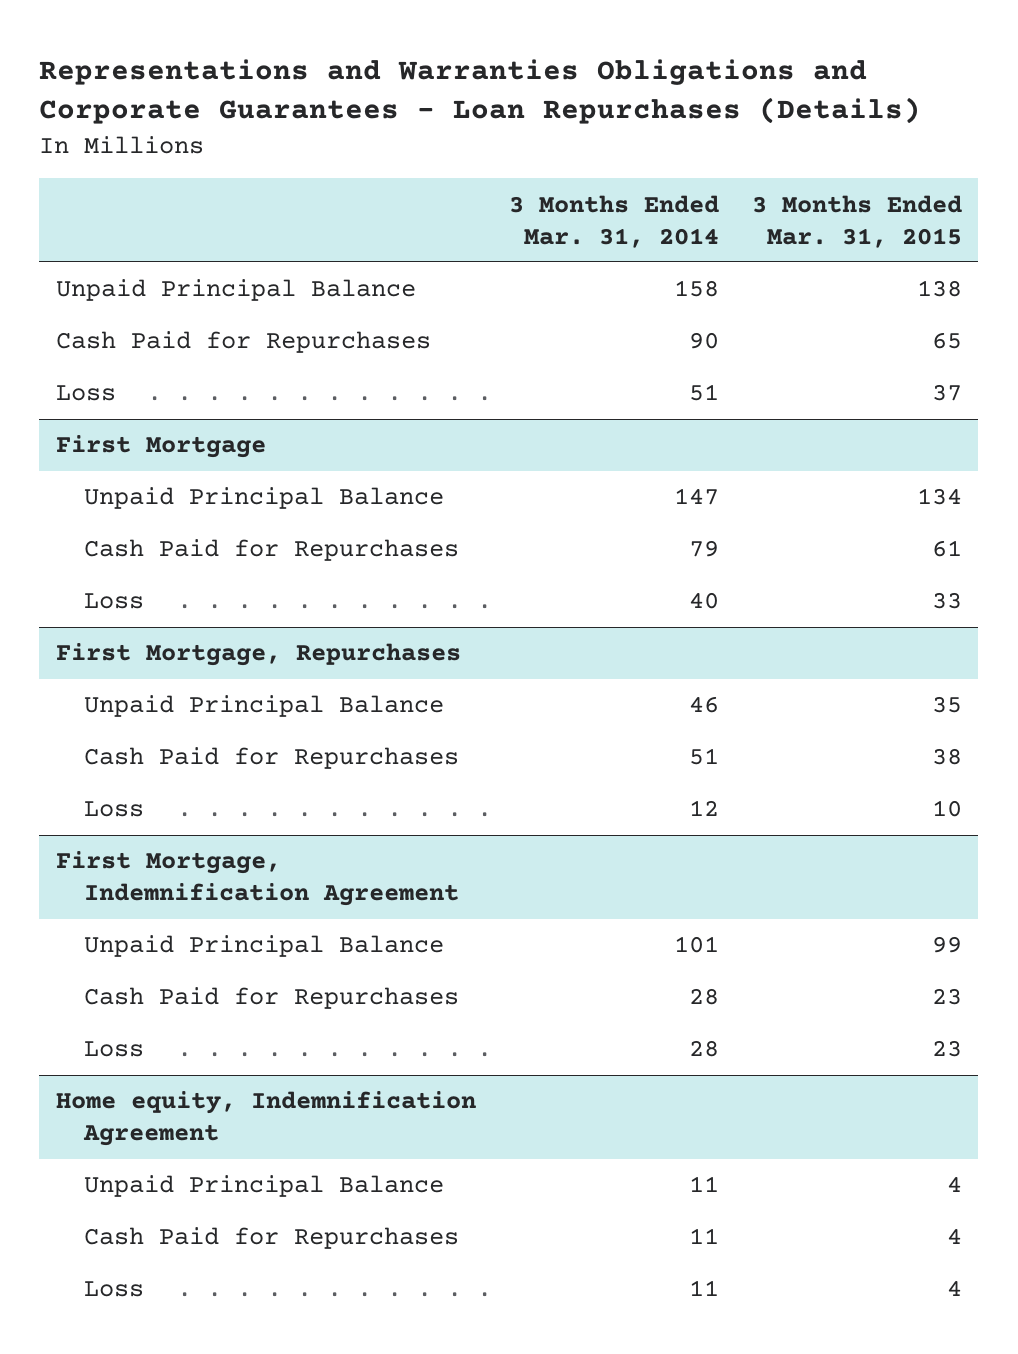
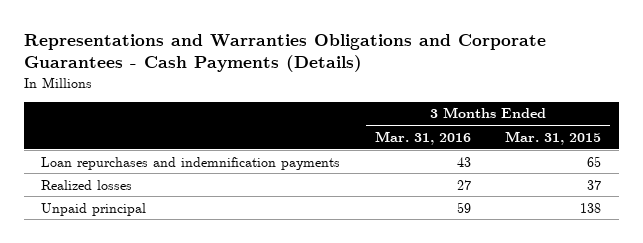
- Representations and Warranties Obligations and Corporate Guarantees - Loan Repurchases (Details)
+ Representations and Warranties Obligations and Corporate Guarantees - Cash Payments (Details)
- | 3 Months Ended Mar. 31, 2014 | 3 Months Ended Mar. 31, 2015
+ | 3 Months Ended Mar. 31, 2016 | 3 Months Ended Mar. 31, 2015
- Unpaid Principal Balance | 158 | 138
- Cash Paid for Repurchases | 90 | 65
- Loss | 51 | 37
- First Mortgage
- Unpaid Principal Balance | 147 | 134
- Cash Paid for Repurchases | 79 | 61
- Loss | 40 | 33
- First Mortgage, Repurchases
- Unpaid Principal Balance | 46 | 35
- Cash Paid for Repurchases | 51 | 38
- Loss | 12 | 10
- First Mortgage, Indemnification Agreement
- Unpaid Principal Balance | 101 | 99
- Cash Paid for Repurchases | 28 | 23
- Loss | 28 | 23
- Home equity, Indemnification Agreement
- Unpaid Principal Balance | 11 | 4
- Cash Paid for Repurchases | 11 | 4
- Loss | 11 | 4
+ Loan repurchases and indemnification payments | 43 | 65
+ Realized losses | 27 | 37
+ Unpaid principal | 59 | 138

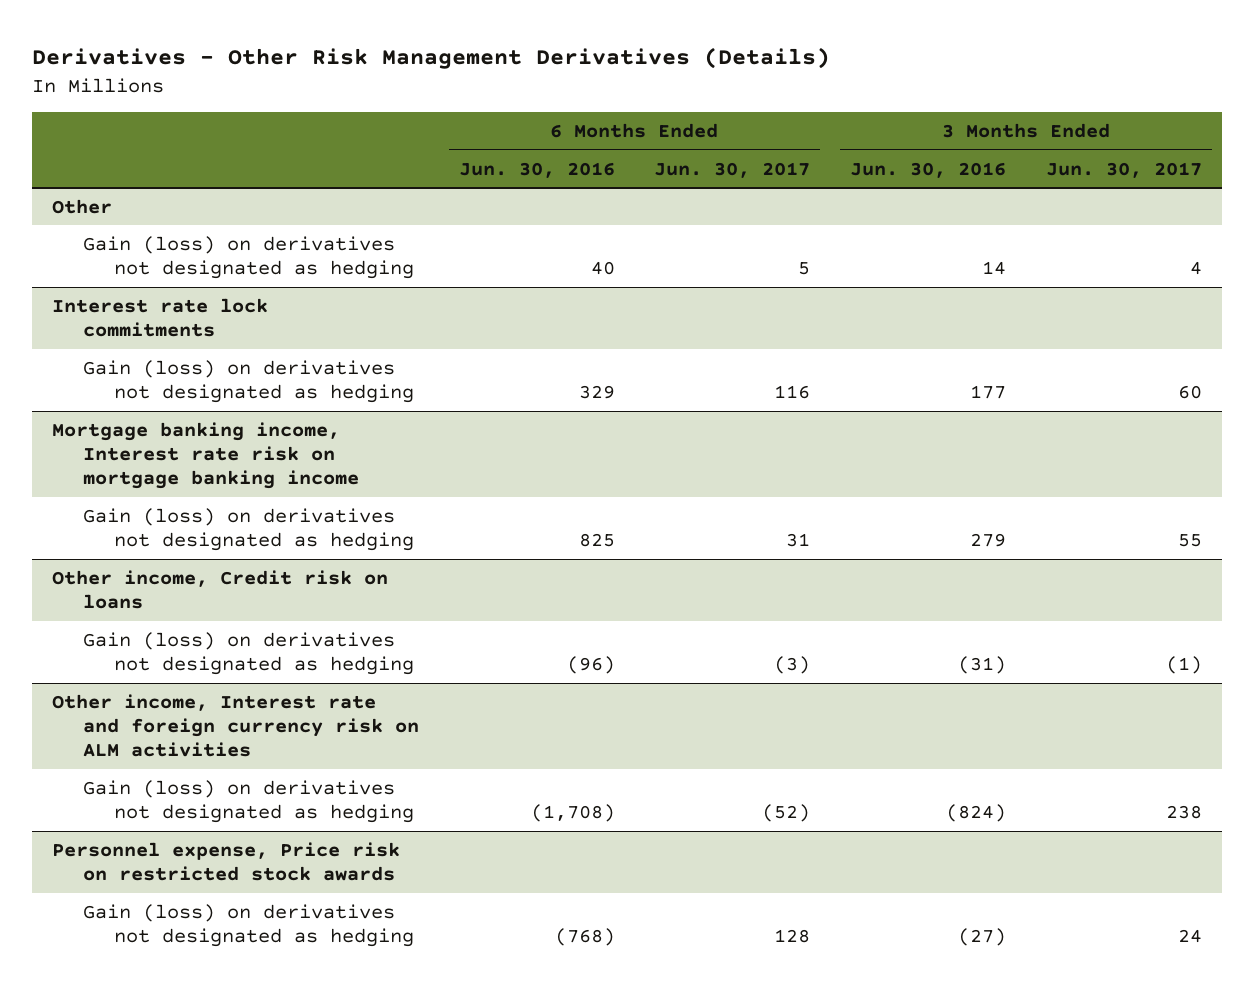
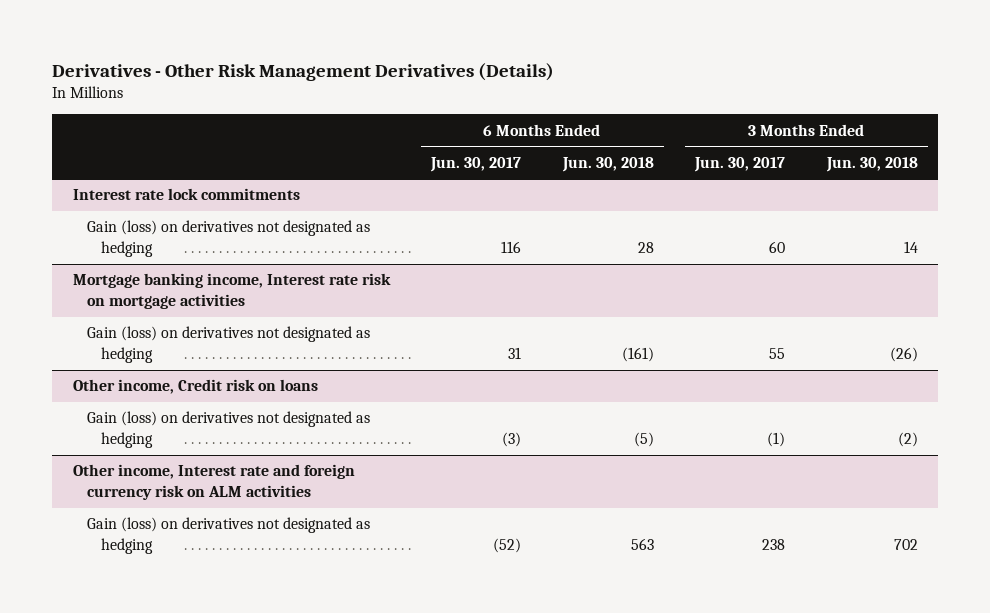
- | 6 Months Ended Jun. 30, 2016 | 6 Months Ended Jun. 30, 2017 | 3 Months Ended Jun. 30, 2016 | 3 Months Ended Jun. 30, 2017
+ | 6 Months Ended Jun. 30, 2017 | 6 Months Ended Jun. 30, 2018 | 3 Months Ended Jun. 30, 2017 | 3 Months Ended Jun. 30, 2018
- Other
- Gain (loss) on derivatives not designated as hedging | 40 | 5 | 14 | 4
- Mortgage banking income, Interest rate risk on mortgage banking income
+ Mortgage banking income, Interest rate risk on mortgage activities
- Personnel expense, Price risk on restricted stock awards
- Gain (loss) on derivatives not designated as hedging | (768) | 128 | (27) | 24

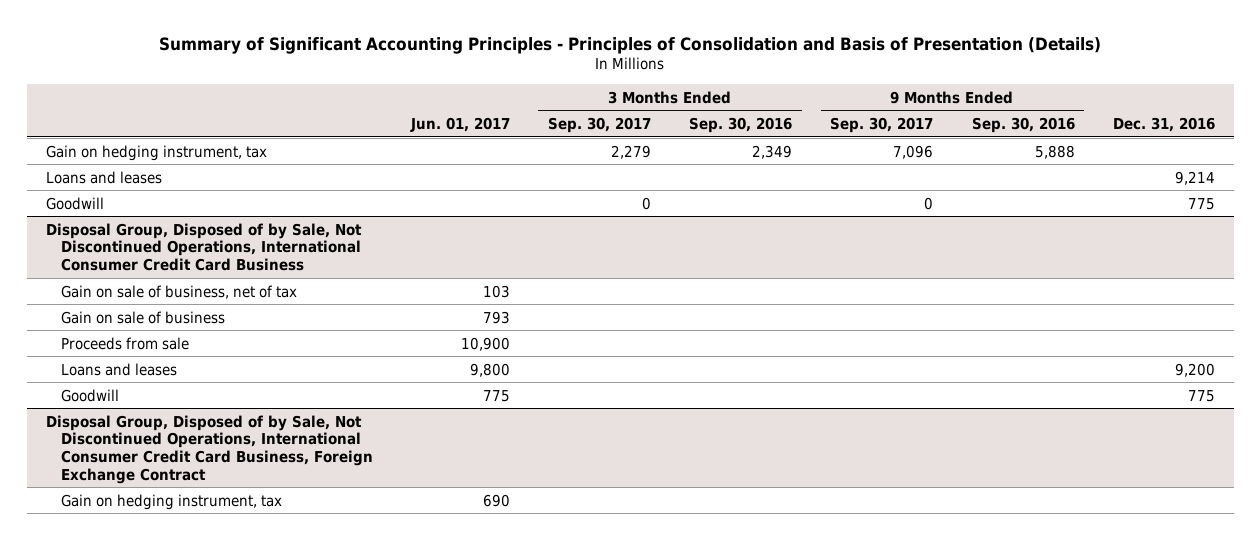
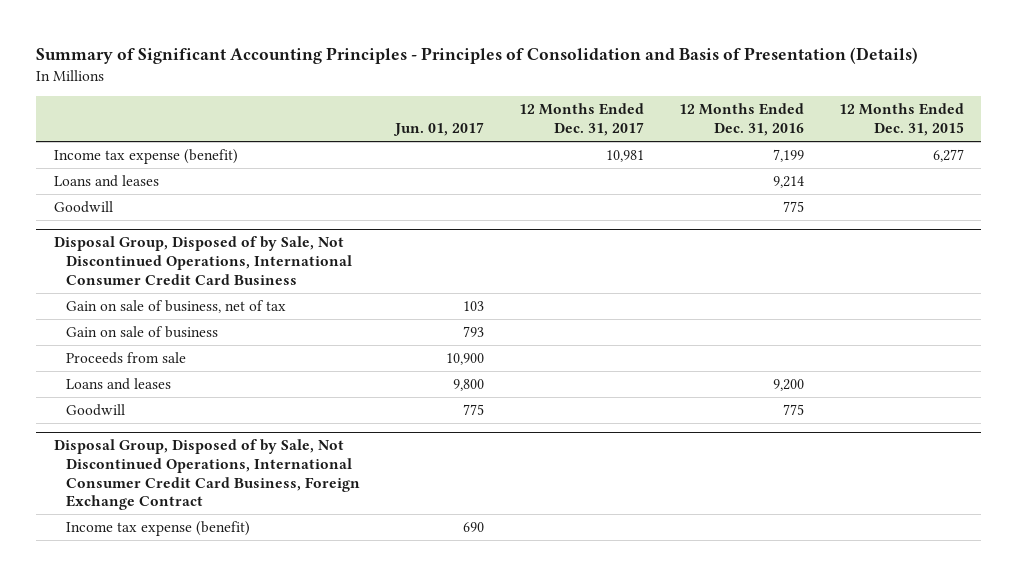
- | Jun. 01, 2017 | 3 Months Ended Sep. 30, 2017 | 3 Months Ended Sep. 30, 2016 | 9 Months Ended Sep. 30, 2017 | 9 Months Ended Sep. 30, 2016 | Dec. 31, 2016
+ | Jun. 01, 2017 | 12 Months Ended Dec. 31, 2017 | 12 Months Ended Dec. 31, 2016 | 12 Months Ended Dec. 31, 2015
- Gain on hedging instrument, tax | | 2,279 | 2,349 | 7,096 | 5,888 |
+ Income tax expense (benefit) | | 10,981 | 7,199 | 6,277
@ Disposal Group, Disposed of by Sale, Not Discontinued Operations, International Consumer Credit Card Business, Foreign Exchange Contract
- Gain on hedging instrument, tax | 690 | | | | |
+ Income tax expense (benefit) | 690 | | |

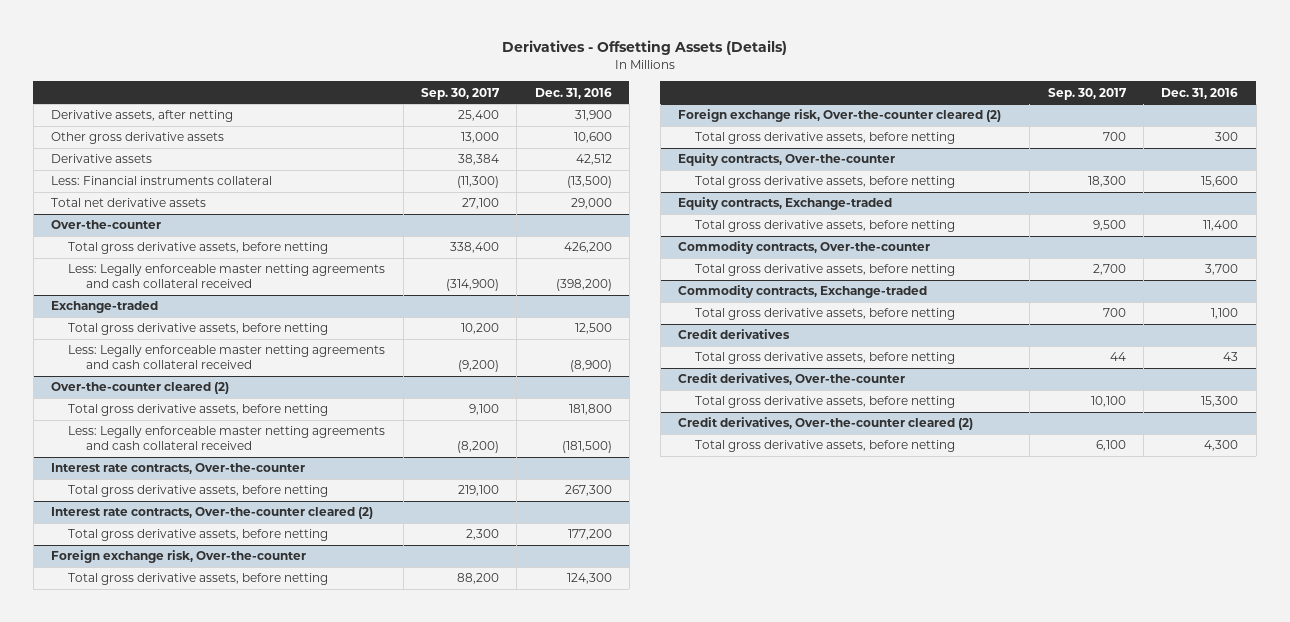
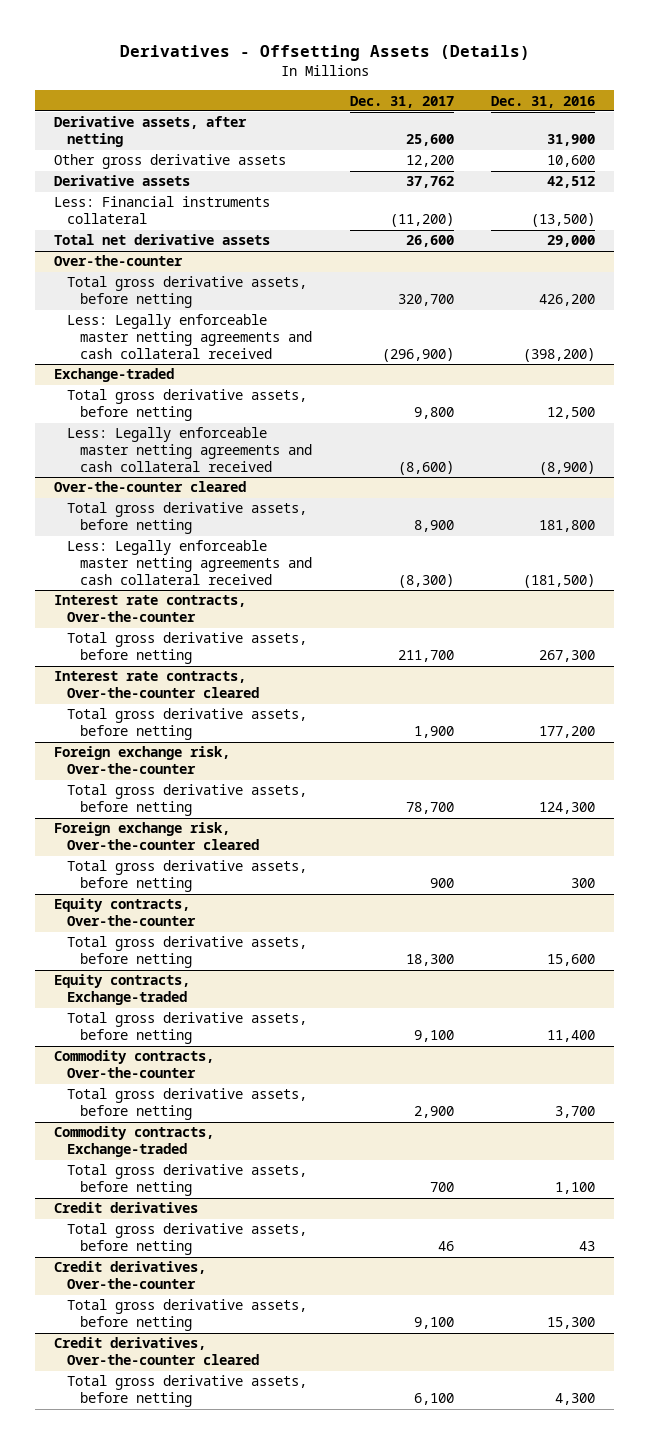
- | Sep. 30, 2017 | Dec. 31, 2016
+ | Dec. 31, 2017 | Dec. 31, 2016
- Over-the-counter cleared (2)
+ Over-the-counter cleared
- Interest rate contracts, Over-the-counter cleared (2)
+ Interest rate contracts, Over-the-counter cleared
- Foreign exchange risk, Over-the-counter cleared (2)
+ Foreign exchange risk, Over-the-counter cleared
- Credit derivatives, Over-the-counter cleared (2)
+ Credit derivatives, Over-the-counter cleared

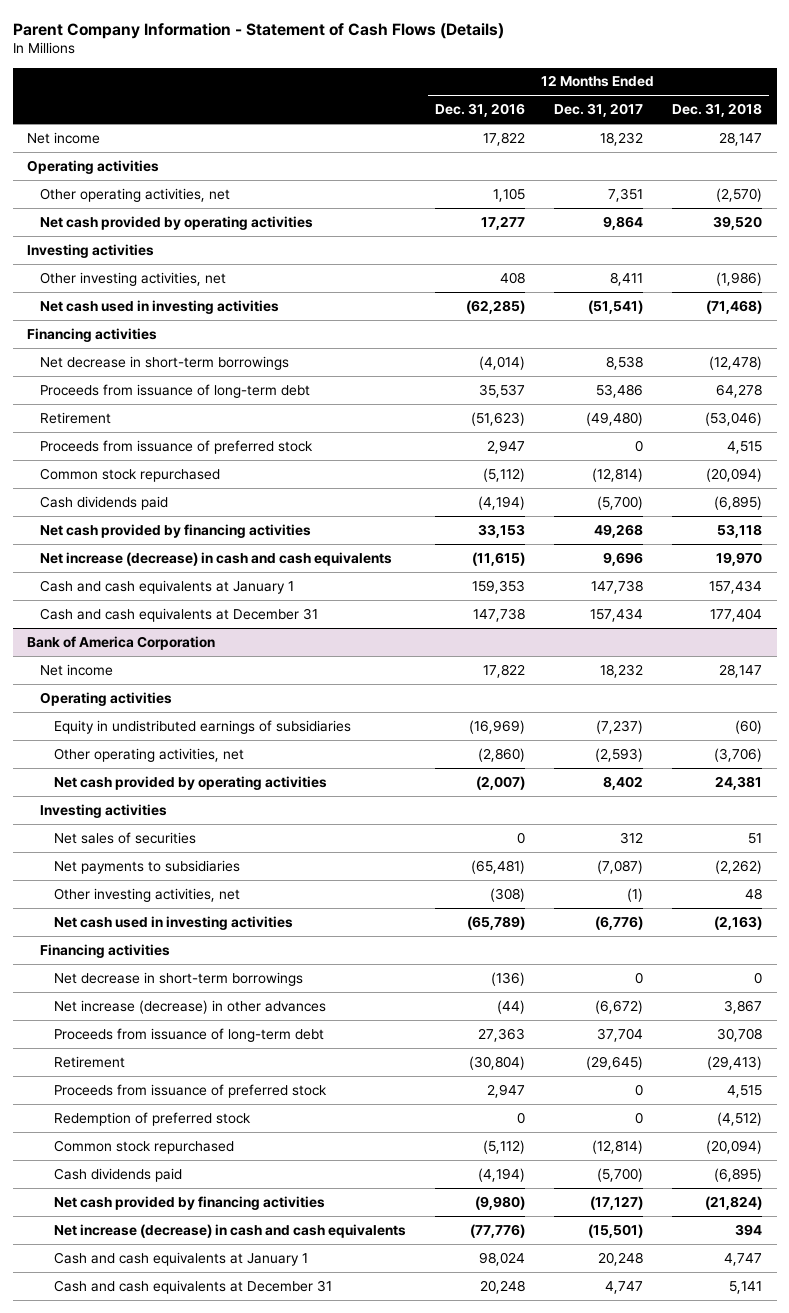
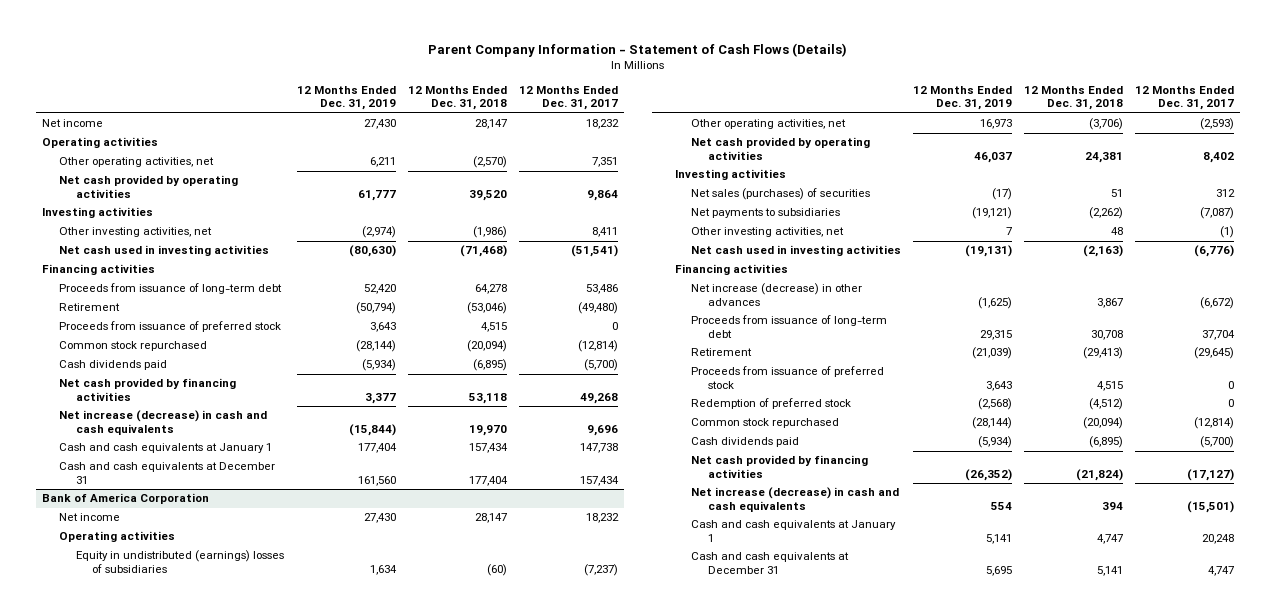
- | 12 Months Ended Dec. 31, 2016 | 12 Months Ended Dec. 31, 2017 | 12 Months Ended Dec. 31, 2018
+ | 12 Months Ended Dec. 31, 2019 | 12 Months Ended Dec. 31, 2018 | 12 Months Ended Dec. 31, 2017
- Net decrease in short-term borrowings | (4,014) | 8,538 | (12,478)
@ Bank of America Corporation
- Equity in undistributed earnings of subsidiaries | (16,969) | (7,237) | (60)
+ Equity in undistributed (earnings) losses of subsidiaries | 1,634 | (60) | (7,237)
- Net sales of securities | 0 | 312 | 51
+ Net sales (purchases) of securities | (17) | 51 | 312
- Net decrease in short-term borrowings | (136) | 0 | 0

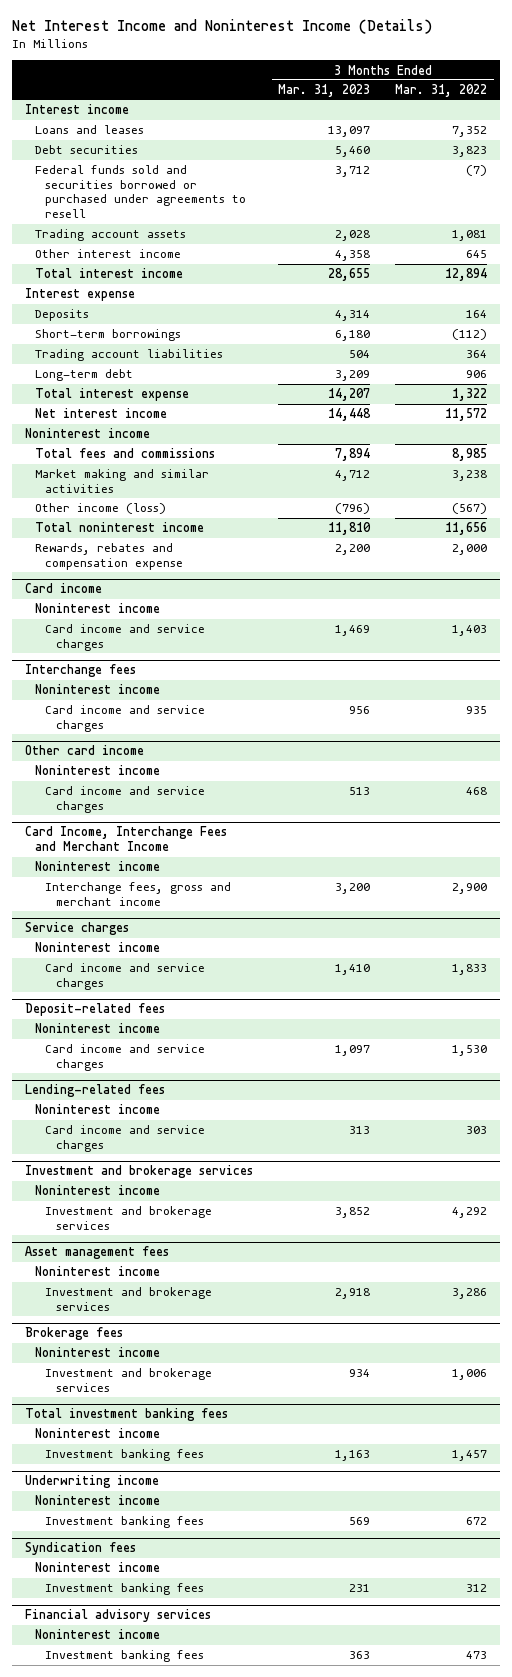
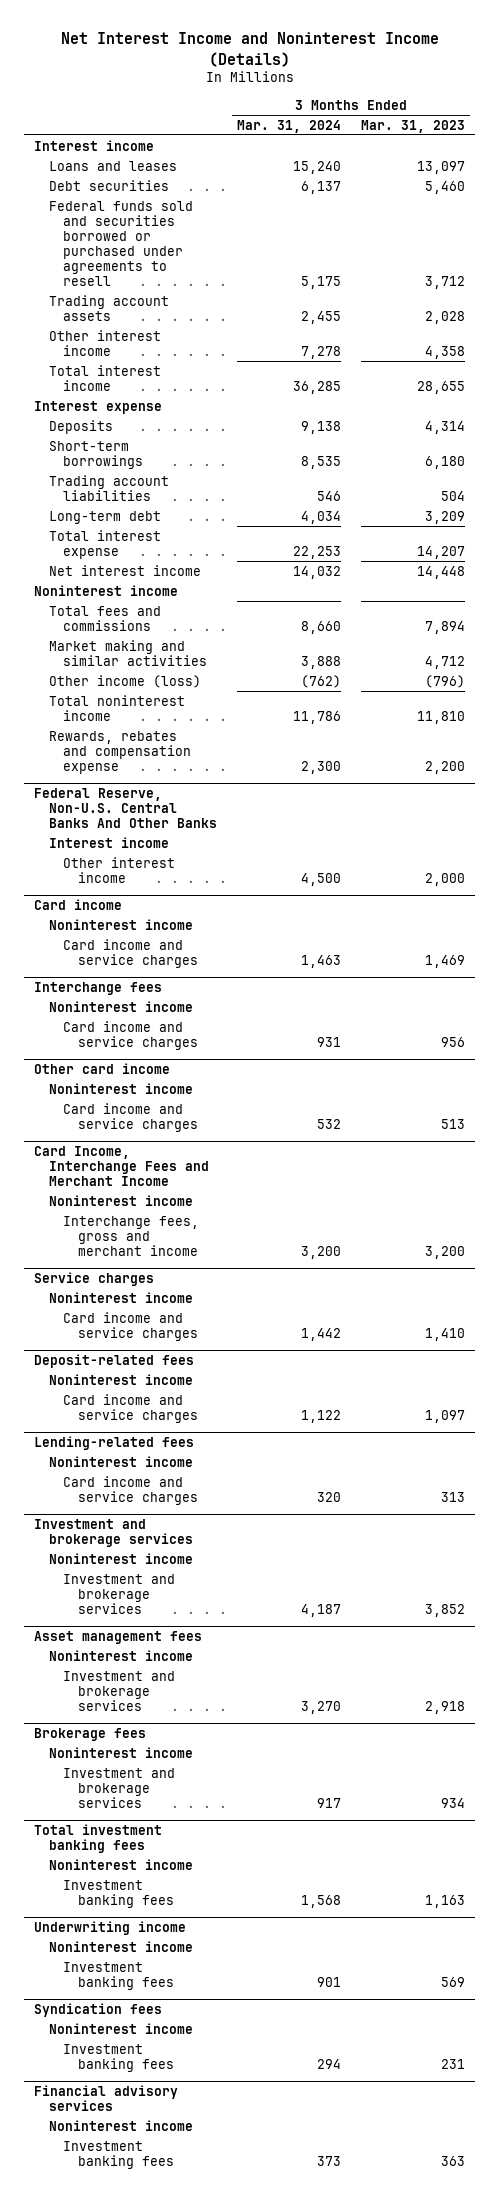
- | 3 Months Ended Mar. 31, 2023 | 3 Months Ended Mar. 31, 2022
+ | 3 Months Ended Mar. 31, 2024 | 3 Months Ended Mar. 31, 2023
+ Federal Reserve, Non-U.S. Central Banks And Other Banks
+ Interest income
+ Other interest income | 4,500 | 2,000

